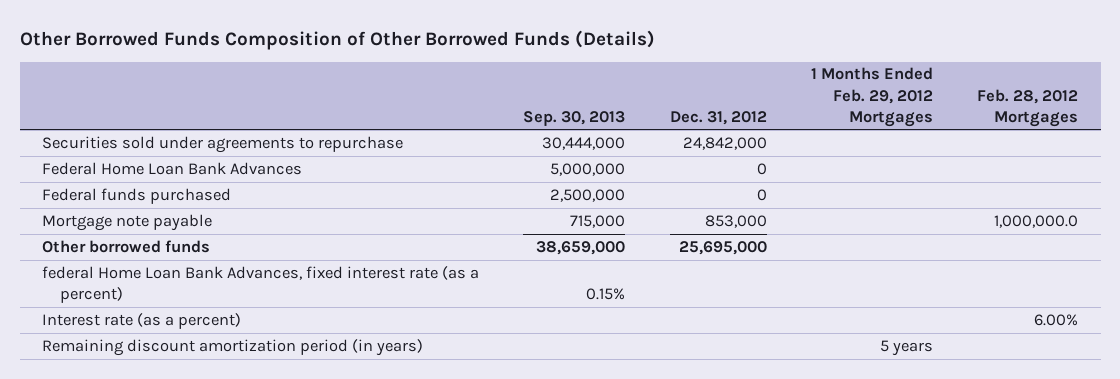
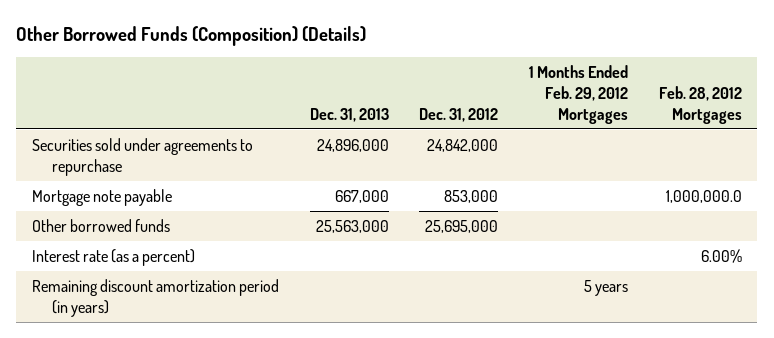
- Other Borrowed Funds Composition of Other Borrowed Funds (Details)
+ Other Borrowed Funds (Composition) (Details)
- | Sep. 30, 2013 | Dec. 31, 2012 | 1 Months Ended Feb. 29, 2012 Mortgages | Feb. 28, 2012 Mortgages
+ | Dec. 31, 2013 | Dec. 31, 2012 | 1 Months Ended Feb. 29, 2012 Mortgages | Feb. 28, 2012 Mortgages
- Federal Home Loan Bank Advances | 5,000,000 | 0 | |
- Federal funds purchased | 2,500,000 | 0 | |
- federal Home Loan Bank Advances, fixed interest rate (as a percent) | 0.15% | | |

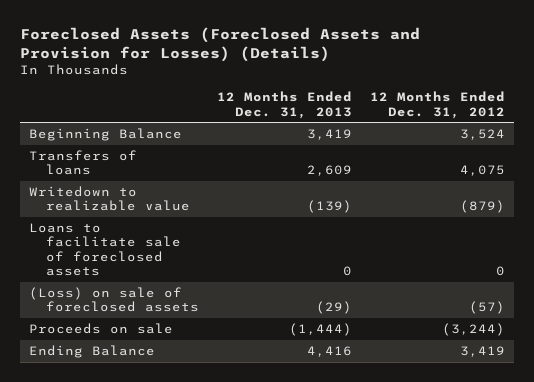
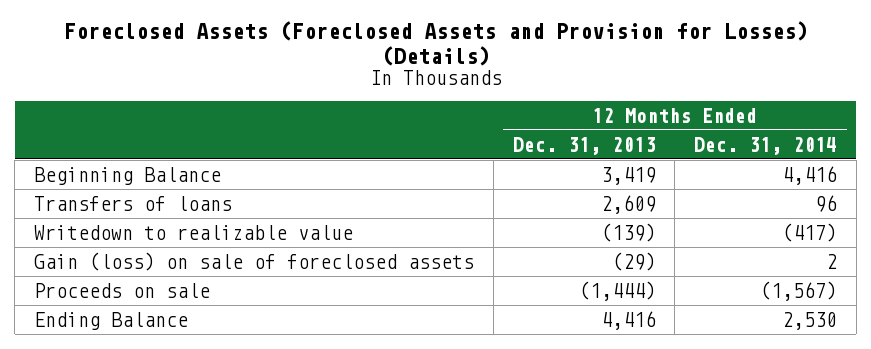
- | 12 Months Ended Dec. 31, 2013 | 12 Months Ended Dec. 31, 2012
+ | 12 Months Ended Dec. 31, 2013 | 12 Months Ended Dec. 31, 2014
- Loans to facilitate sale of foreclosed assets | 0 | 0
- (Loss) on sale of foreclosed assets | (29) | (57)
+ Gain (loss) on sale of foreclosed assets | (29) | 2

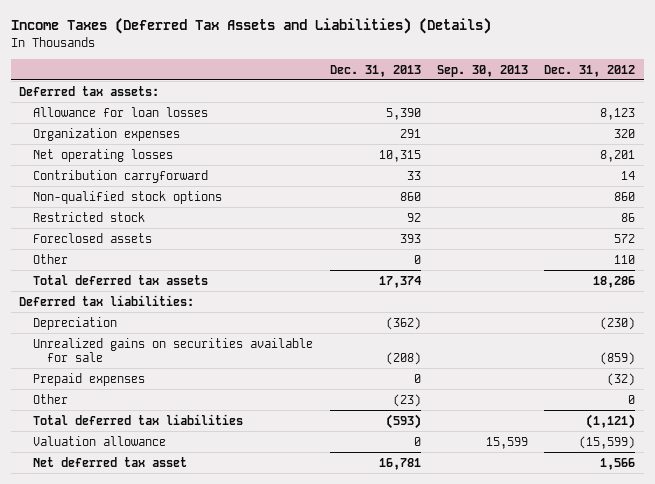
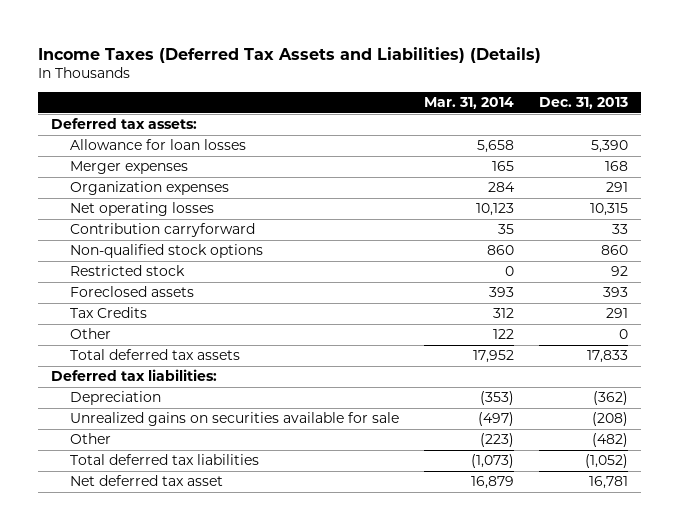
- | Dec. 31, 2013 | Sep. 30, 2013 | Dec. 31, 2012
+ | Mar. 31, 2014 | Dec. 31, 2013
+ Merger expenses | 165 | 168
+ Tax Credits | 312 | 291
- Total deferred tax assets | 17,374 | | 18,286
+ Total deferred tax assets | 17,952 | 17,833
- Prepaid expenses | 0 | | (32)
- Other | (23) | | 0
- Total deferred tax liabilities | (593) | | (1,121)
- Valuation allowance | 0 | 15,599 | (15,599)
+ Other | (223) | (482)
+ Total deferred tax liabilities | (1,073) | (1,052)

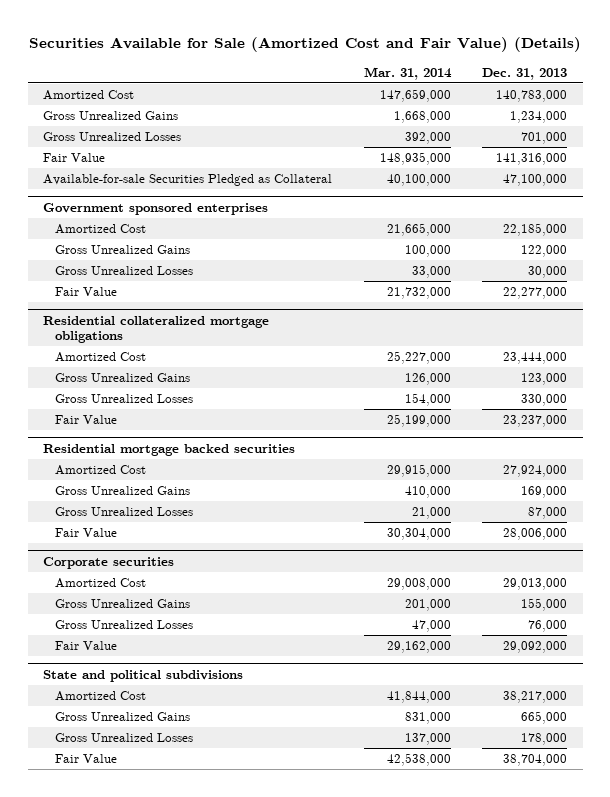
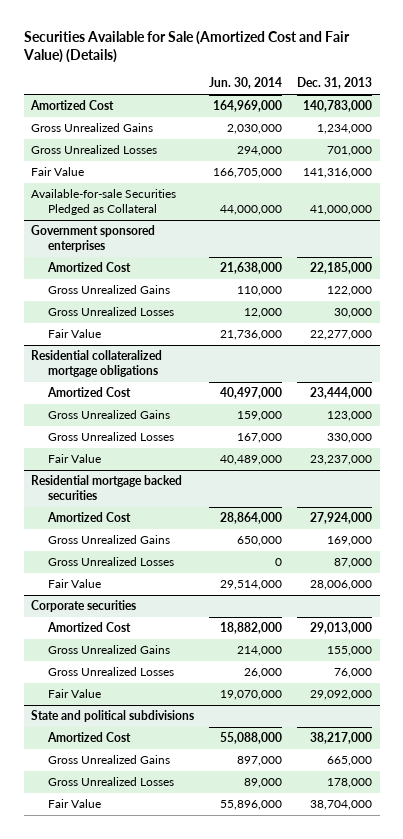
- | Mar. 31, 2014 | Dec. 31, 2013
+ | Jun. 30, 2014 | Dec. 31, 2013
- Available-for-sale Securities Pledged as Collateral | 40,100,000 | 47,100,000
+ Available-for-sale Securities Pledged as Collateral | 44,000,000 | 41,000,000

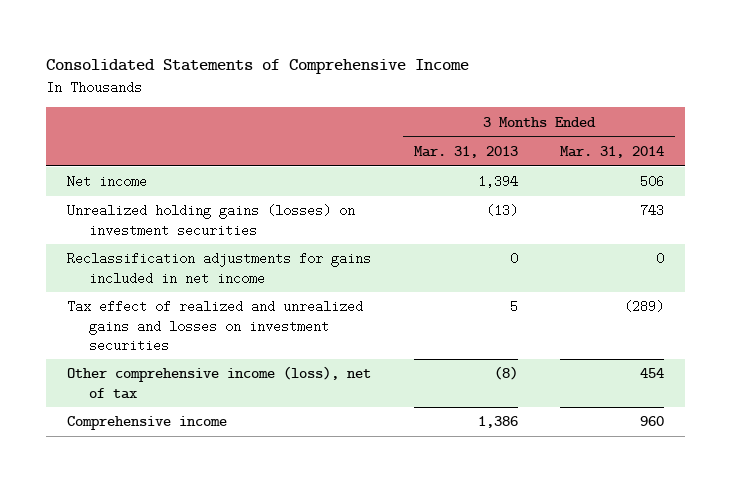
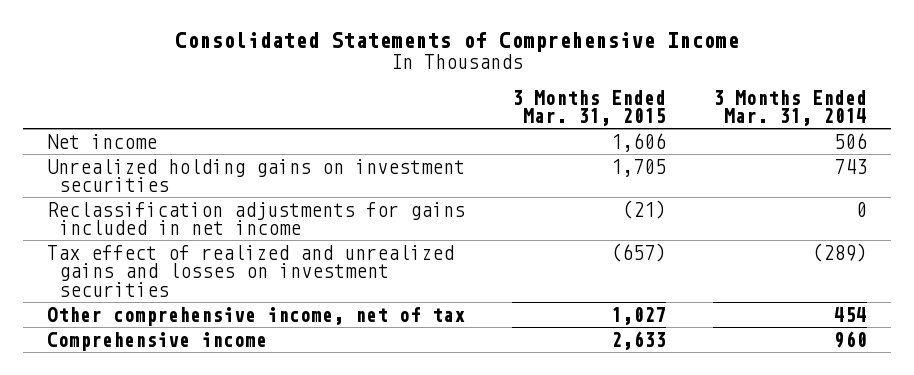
- | 3 Months Ended Mar. 31, 2013 | 3 Months Ended Mar. 31, 2014
+ | 3 Months Ended Mar. 31, 2015 | 3 Months Ended Mar. 31, 2014
- Unrealized holding gains (losses) on investment securities | (13) | 743
+ Unrealized holding gains on investment securities | 1,705 | 743
- Other comprehensive income (loss), net of tax | (8) | 454
+ Other comprehensive income, net of tax | 1,027 | 454

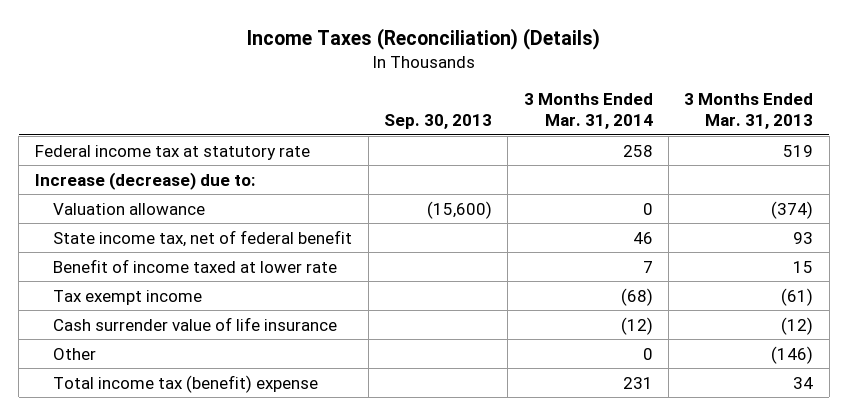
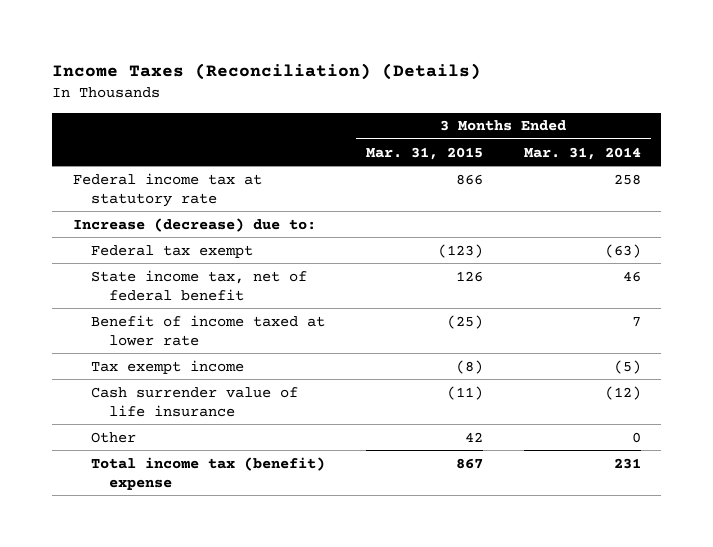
- | Sep. 30, 2013 | 3 Months Ended Mar. 31, 2014 | 3 Months Ended Mar. 31, 2013
+ | 3 Months Ended Mar. 31, 2015 | 3 Months Ended Mar. 31, 2014
- Valuation allowance | (15,600) | 0 | (374)
+ Federal tax exempt | (123) | (63)
- Tax exempt income | | (68) | (61)
+ Tax exempt income | (8) | (5)

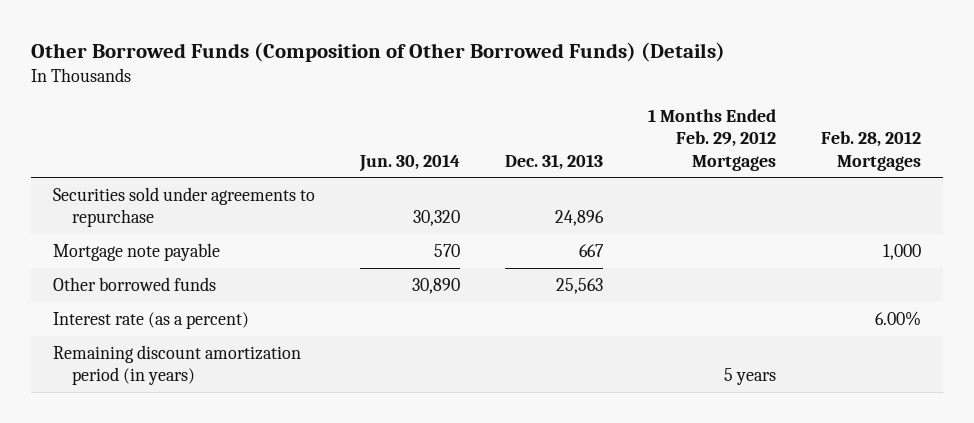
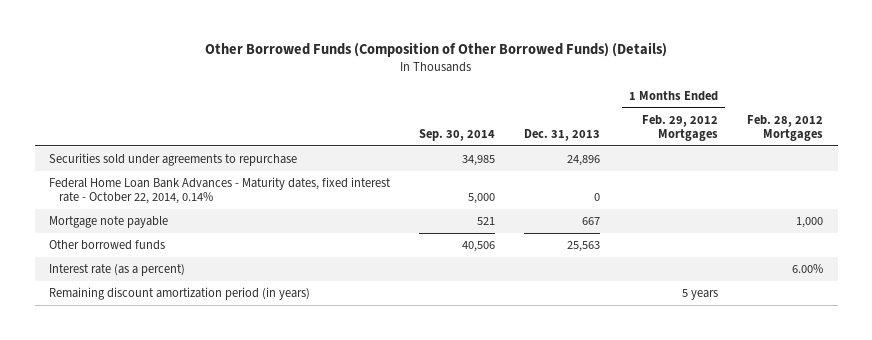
- | Jun. 30, 2014 | Dec. 31, 2013 | 1 Months Ended Feb. 29, 2012 Mortgages | Feb. 28, 2012 Mortgages
+ | Sep. 30, 2014 | Dec. 31, 2013 | 1 Months Ended Feb. 29, 2012 Mortgages | Feb. 28, 2012 Mortgages
+ Federal Home Loan Bank Advances - Maturity dates, fixed interest rate - October 22, 2014, 0.14% | 5,000 | 0 | |

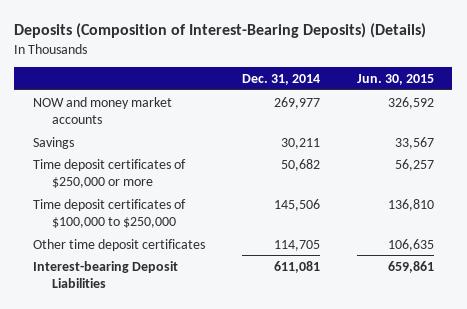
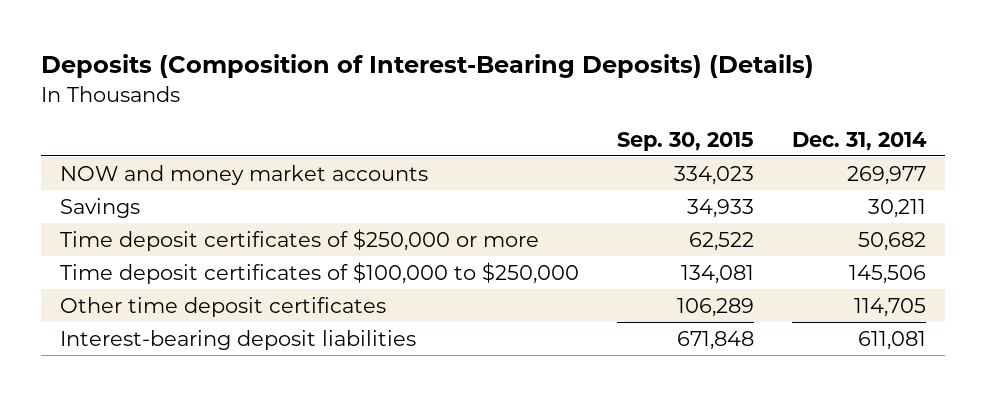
- | Dec. 31, 2014 | Jun. 30, 2015
+ | Sep. 30, 2015 | Dec. 31, 2014
- Interest-bearing Deposit Liabilities | 611,081 | 659,861
+ Interest-bearing deposit liabilities | 671,848 | 611,081

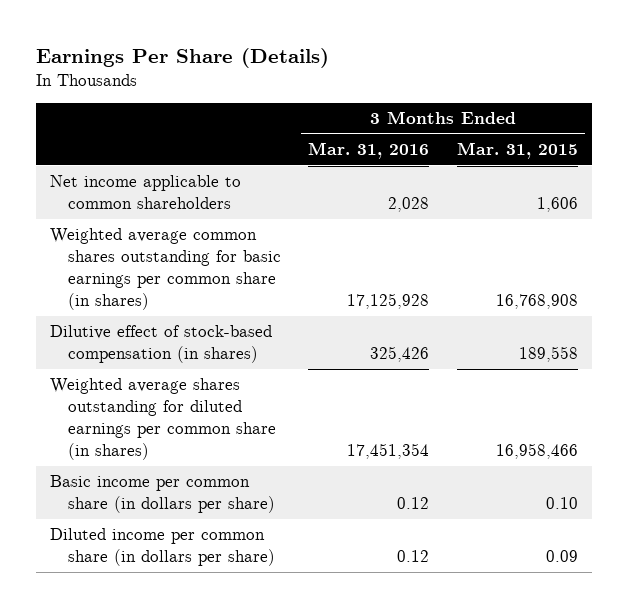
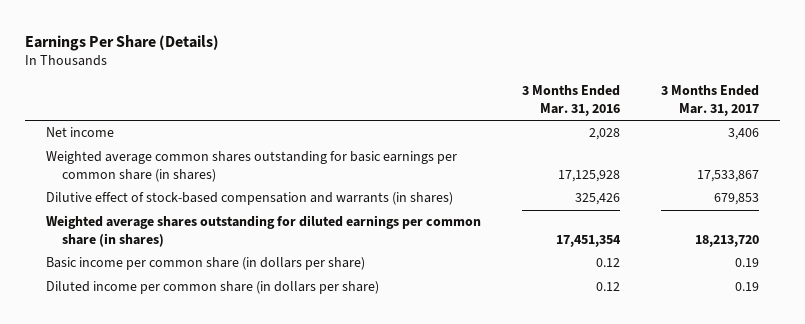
- | 3 Months Ended Mar. 31, 2016 | 3 Months Ended Mar. 31, 2015
+ | 3 Months Ended Mar. 31, 2016 | 3 Months Ended Mar. 31, 2017
- Net income applicable to common shareholders | 2,028 | 1,606
+ Net income | 2,028 | 3,406
- Dilutive effect of stock-based compensation (in shares) | 325,426 | 189,558
+ Dilutive effect of stock-based compensation and warrants (in shares) | 325,426 | 679,853

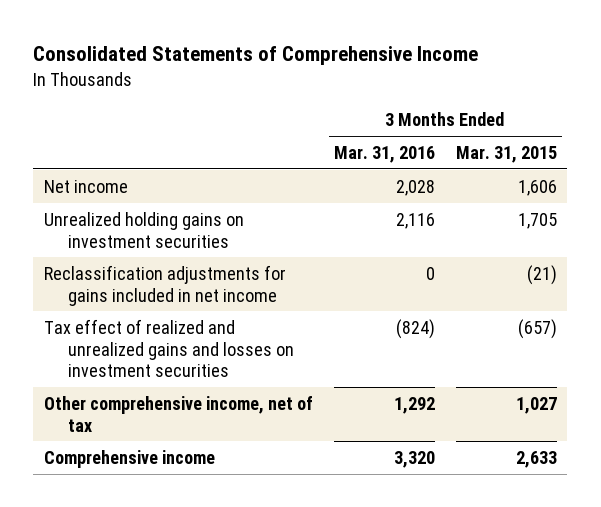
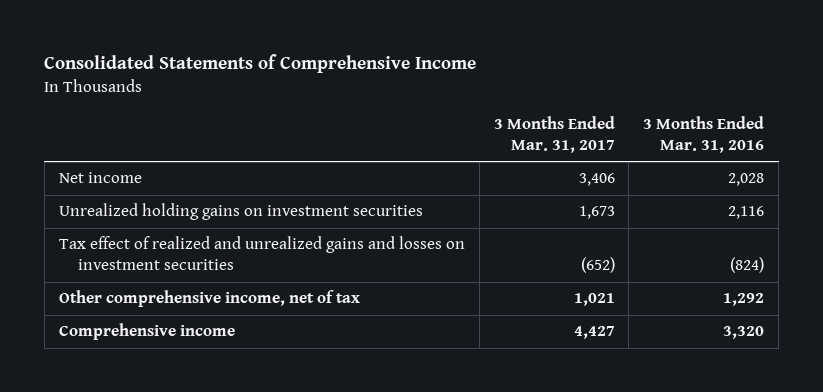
- | 3 Months Ended Mar. 31, 2016 | 3 Months Ended Mar. 31, 2015
+ | 3 Months Ended Mar. 31, 2017 | 3 Months Ended Mar. 31, 2016
- Reclassification adjustments for gains included in net income | 0 | (21)

